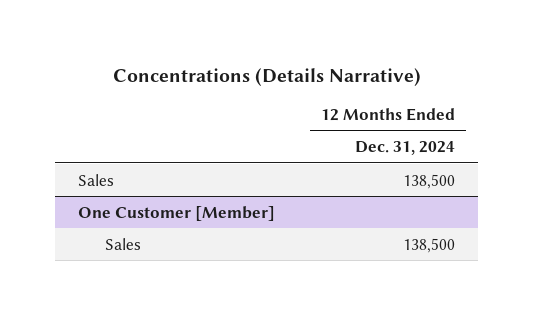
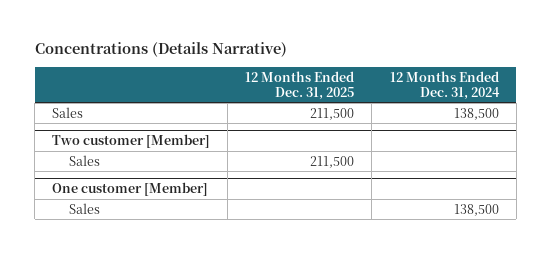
- | 12 Months Ended Dec. 31, 2024
+ | 12 Months Ended Dec. 31, 2025 | 12 Months Ended Dec. 31, 2024
- One Customer [Member]
+ Two customer [Member]
+ Sales | 211,500 |
+ One customer [Member]

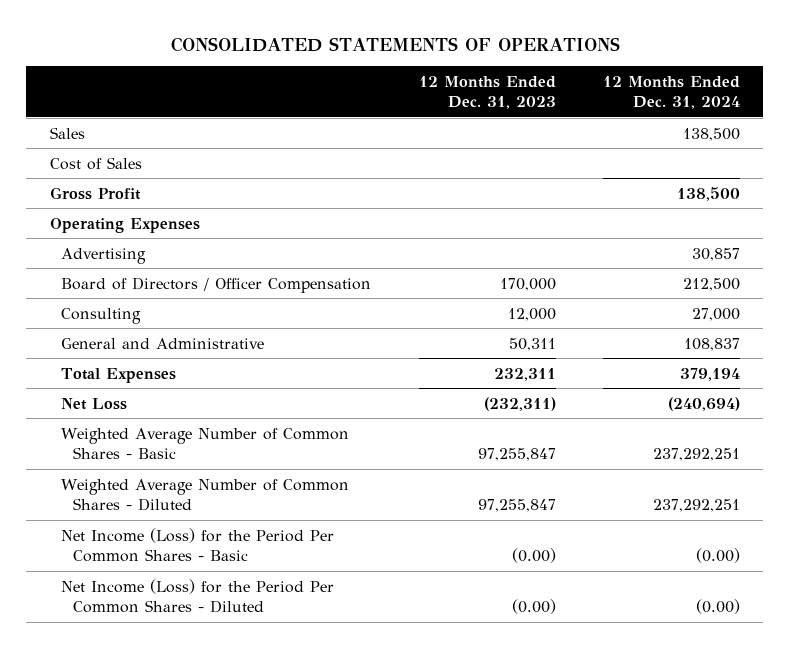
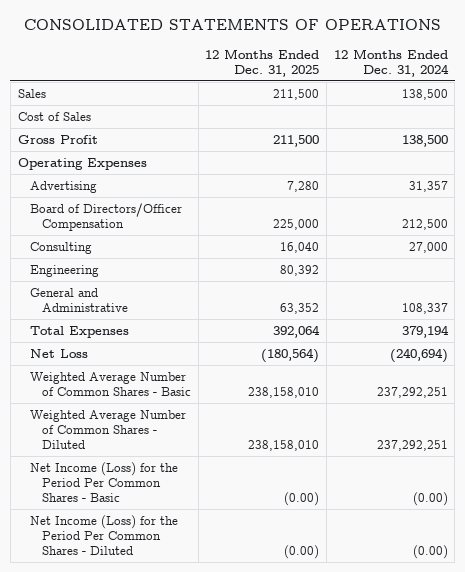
- | 12 Months Ended Dec. 31, 2023 | 12 Months Ended Dec. 31, 2024
+ | 12 Months Ended Dec. 31, 2025 | 12 Months Ended Dec. 31, 2024
- Advertising | | 30,857
- Board of Directors / Officer Compensation | 170,000 | 212,500
+ Advertising | 7,280 | 31,357
+ Board of Directors/Officer Compensation | 225,000 | 212,500
- General and Administrative | 50,311 | 108,837
+ Engineering | 80,392 |
+ General and Administrative | 63,352 | 108,337

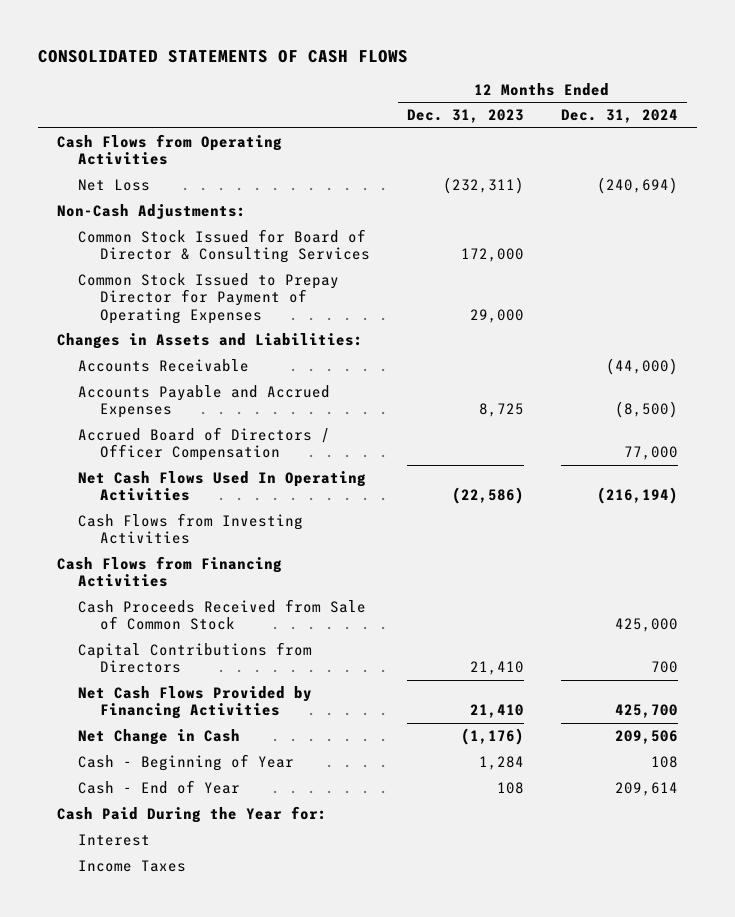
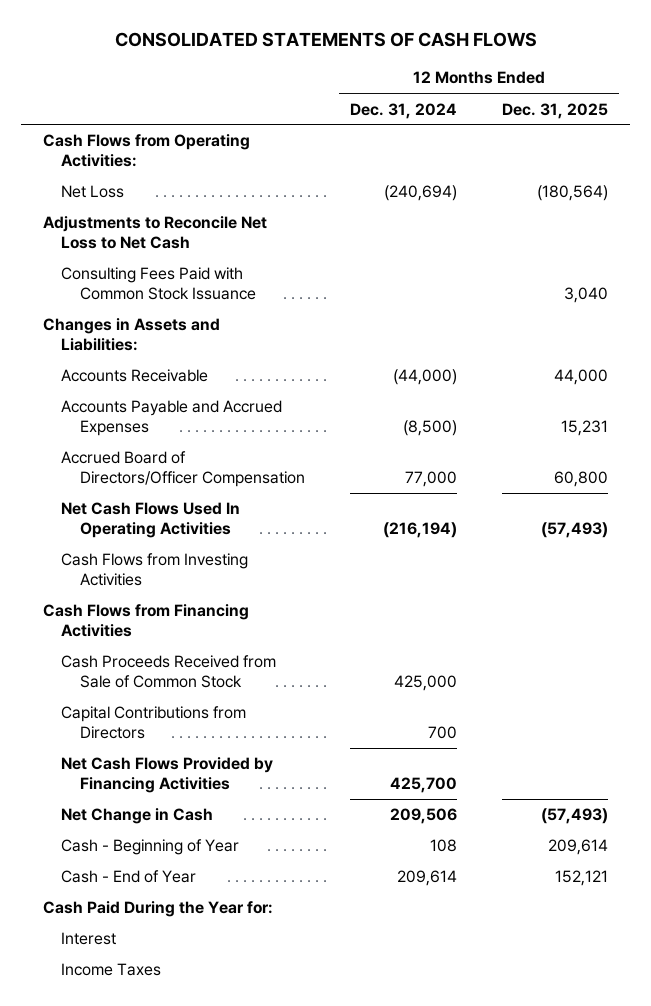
- | 12 Months Ended Dec. 31, 2023 | 12 Months Ended Dec. 31, 2024
+ | 12 Months Ended Dec. 31, 2024 | 12 Months Ended Dec. 31, 2025
- Cash Flows from Operating Activities
+ Cash Flows from Operating Activities:
- Non-Cash Adjustments:
- Common Stock Issued for Board of Director & Consulting Services | 172,000 |
- Common Stock Issued to Prepay Director for Payment of Operating Expenses | 29,000 |
+ Adjustments to Reconcile Net Loss to Net Cash
+ Consulting Fees Paid with Common Stock Issuance | | 3,040
- Accrued Board of Directors / Officer Compensation | | 77,000
+ Accrued Board of Directors/Officer Compensation | 77,000 | 60,800

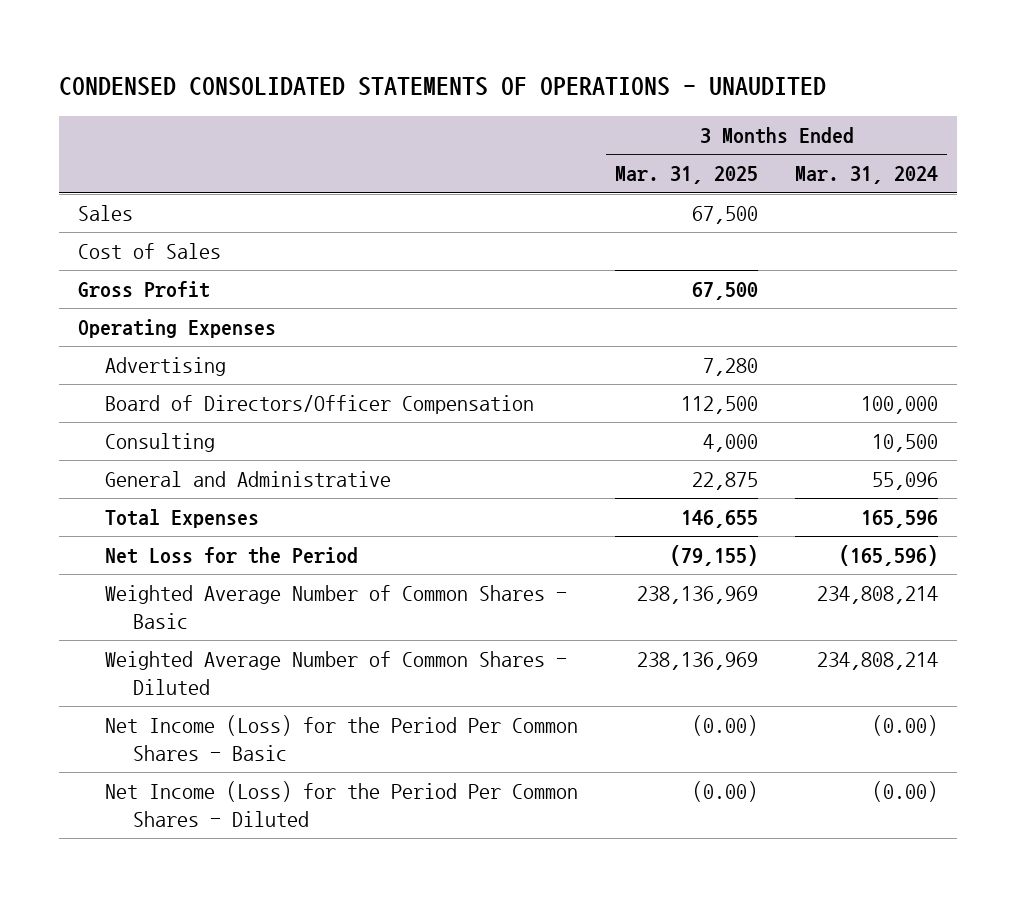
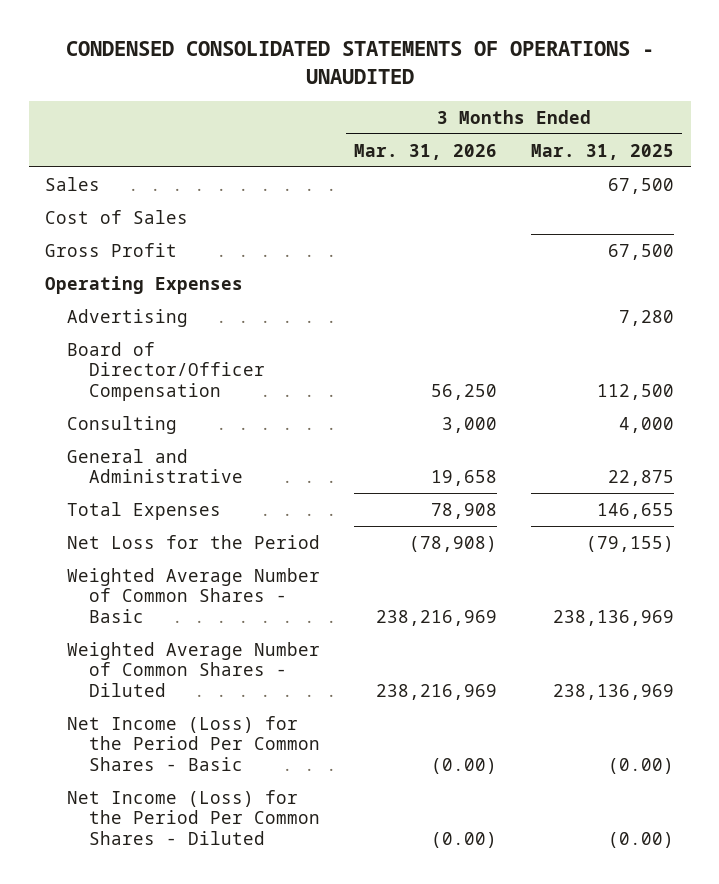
- | 3 Months Ended Mar. 31, 2025 | 3 Months Ended Mar. 31, 2024
+ | 3 Months Ended Mar. 31, 2026 | 3 Months Ended Mar. 31, 2025
- Board of Directors/Officer Compensation | 112,500 | 100,000
+ Board of Director/Officer Compensation | 56,250 | 112,500

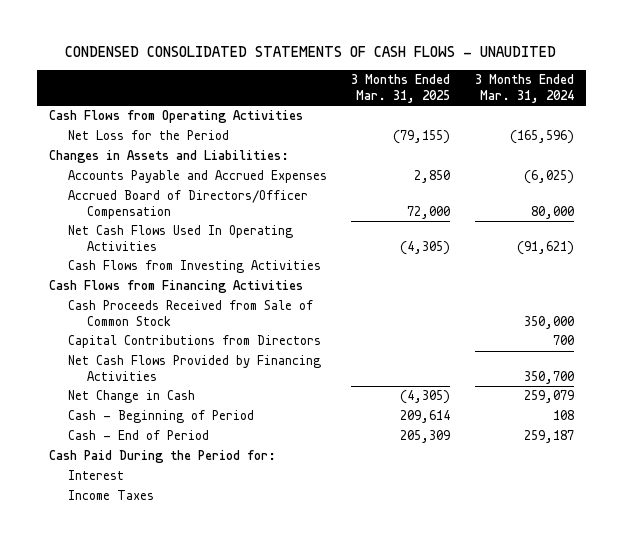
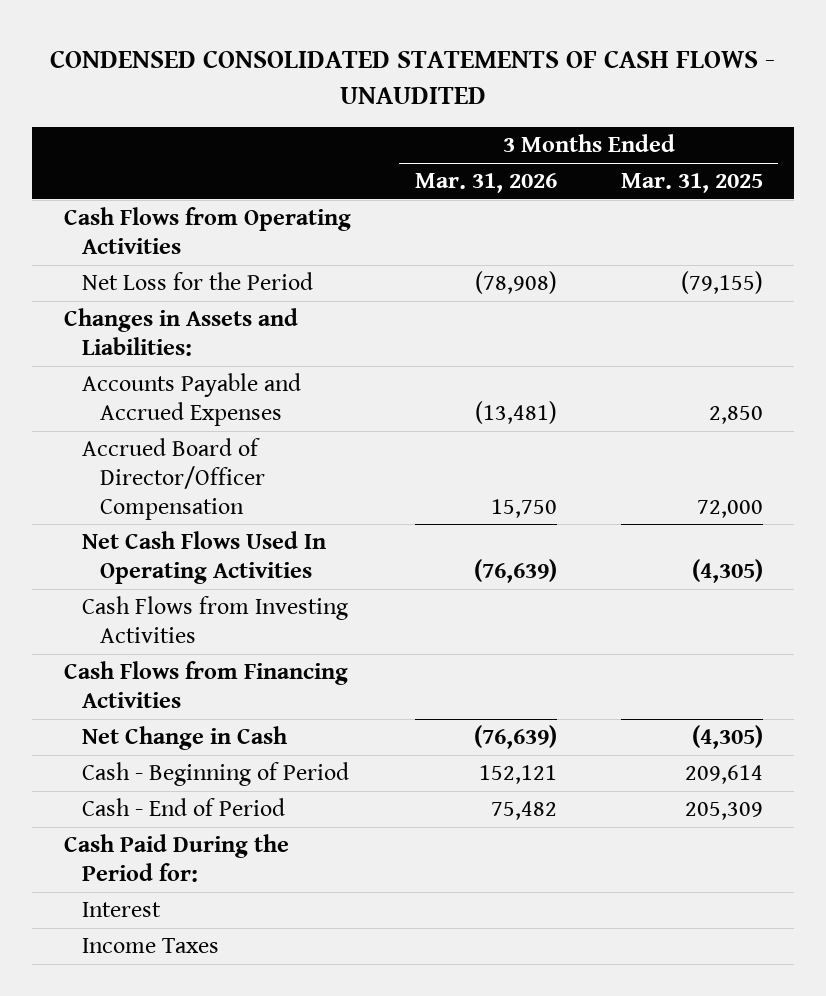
- | 3 Months Ended Mar. 31, 2025 | 3 Months Ended Mar. 31, 2024
+ | 3 Months Ended Mar. 31, 2026 | 3 Months Ended Mar. 31, 2025
- Accrued Board of Directors/Officer Compensation | 72,000 | 80,000
+ Accrued Board of Director/Officer Compensation | 15,750 | 72,000
- Cash Proceeds Received from Sale of Common Stock | | 350,000
- Capital Contributions from Directors | | 700
- Net Cash Flows Provided by Financing Activities | | 350,700

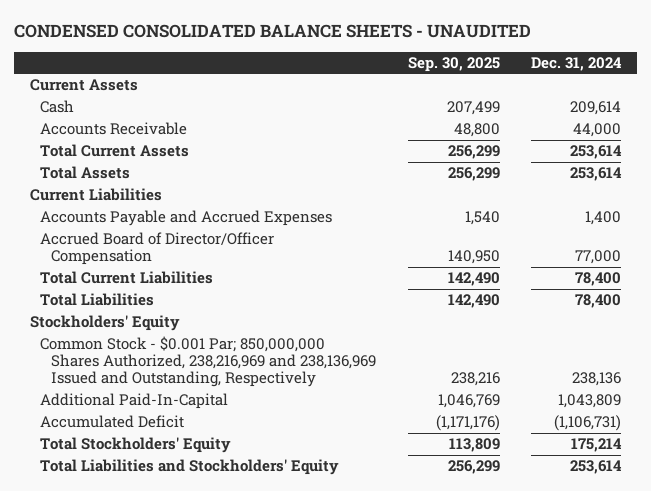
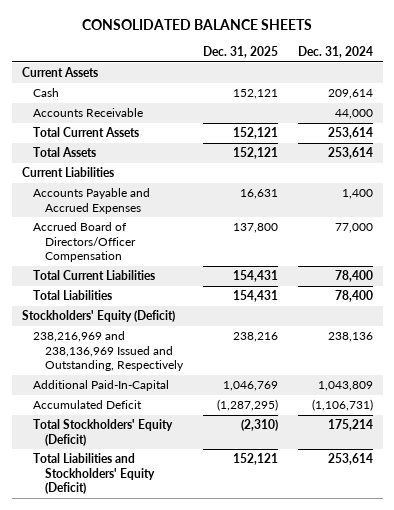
- CONDENSED CONSOLIDATED BALANCE SHEETS - UNAUDITED
+ CONSOLIDATED BALANCE SHEETS
- | Sep. 30, 2025 | Dec. 31, 2024
+ | Dec. 31, 2025 | Dec. 31, 2024
- Accrued Board of Director/Officer Compensation | 140,950 | 77,000
+ Accrued Board of Directors/Officer Compensation | 137,800 | 77,000
- Stockholders' Equity
- Common Stock - $0.001 Par; 850,000,000 Shares Authorized, 238,216,969 and 238,136,969 Issued and Outstanding, Respectively | 238,216 | 238,136
+ Stockholders' Equity (Deficit)
+ 238,216,969 and 238,136,969 Issued and Outstanding, Respectively | 238,216 | 238,136
- Total Stockholders' Equity | 113,809 | 175,214
- Total Liabilities and Stockholders' Equity | 256,299 | 253,614
+ Total Stockholders' Equity (Deficit) | (2,310) | 175,214
+ Total Liabilities and Stockholders' Equity (Deficit) | 152,121 | 253,614

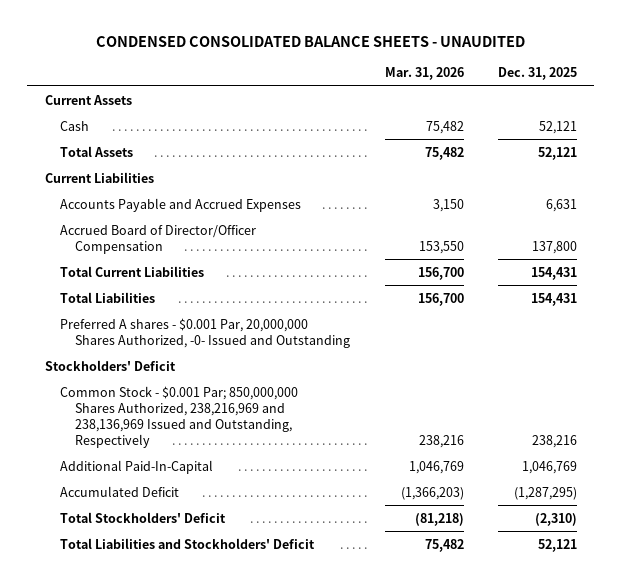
- CONSOLIDATED BALANCE SHEETS
+ CONDENSED CONSOLIDATED BALANCE SHEETS - UNAUDITED
- | Dec. 31, 2025 | Dec. 31, 2024
+ | Mar. 31, 2026 | Dec. 31, 2025
- Cash | 152,121 | 209,614
- Accounts Receivable | | 44,000
- Total Current Assets | 152,121 | 253,614
- Total Assets | 152,121 | 253,614
+ Cash | 75,482 | 52,121
+ Total Assets | 75,482 | 52,121
- Accounts Payable and Accrued Expenses | 16,631 | 1,400
- Accrued Board of Directors/Officer Compensation | 137,800 | 77,000
+ Accounts Payable and Accrued Expenses | 3,150 | 6,631
+ Accrued Board of Director/Officer Compensation | 153,550 | 137,800
- Stockholders' Equity (Deficit)
- 238,216,969 and 238,136,969 Issued and Outstanding, Respectively | 238,216 | 238,136
+ Preferred A shares - $0.001 Par, 20,000,000 Shares Authorized, -0- Issued and Outstanding
+ Stockholders' Deficit
+ Common Stock - $0.001 Par; 850,000,000 Shares Authorized, 238,216,969 and 238,136,969 Issued and Outstanding, Respectively | 238,216 | 238,216
- Total Stockholders' Equity (Deficit) | (2,310) | 175,214
- Total Liabilities and Stockholders' Equity (Deficit) | 152,121 | 253,614
+ Total Stockholders' Deficit | (81,218) | (2,310)
+ Total Liabilities and Stockholders' Deficit | 75,482 | 52,121

